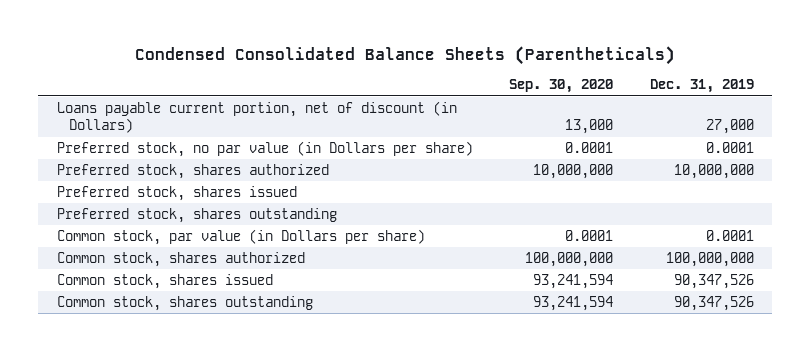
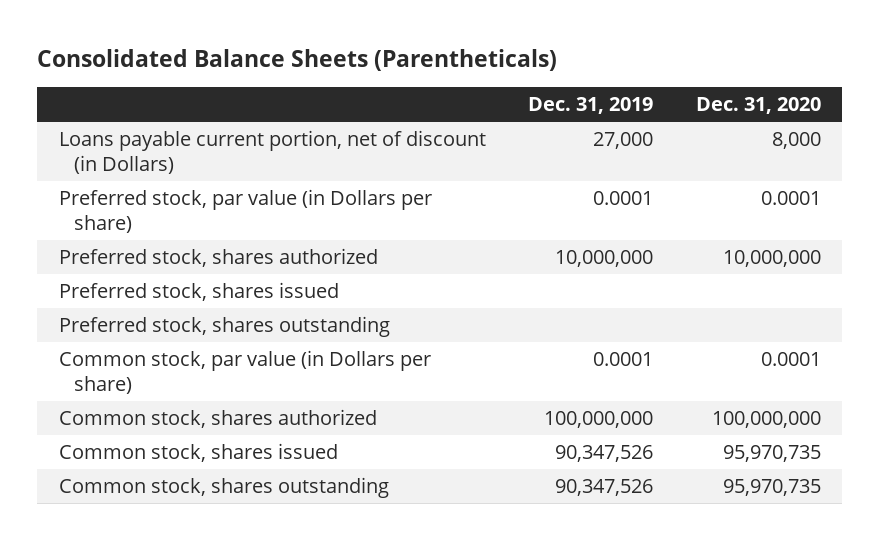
- Condensed Consolidated Balance Sheets (Parentheticals)
+ Consolidated Balance Sheets (Parentheticals)
- | Sep. 30, 2020 | Dec. 31, 2019
+ | Dec. 31, 2019 | Dec. 31, 2020
- Preferred stock, no par value (in Dollars per share) | 0.0001 | 0.0001
+ Preferred stock, par value (in Dollars per share) | 0.0001 | 0.0001

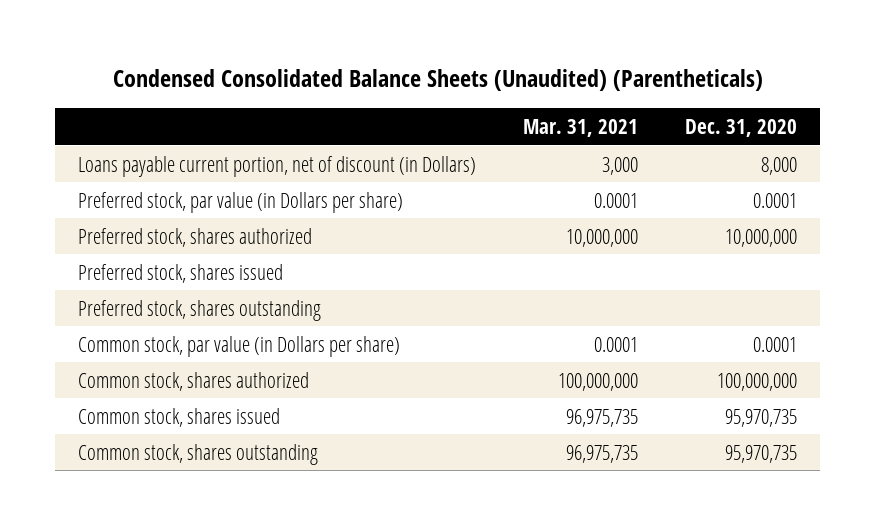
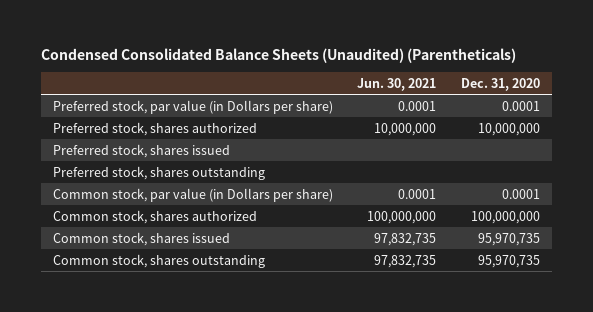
- | Mar. 31, 2021 | Dec. 31, 2020
+ | Jun. 30, 2021 | Dec. 31, 2020
- Loans payable current portion, net of discount (in Dollars) | 3,000 | 8,000

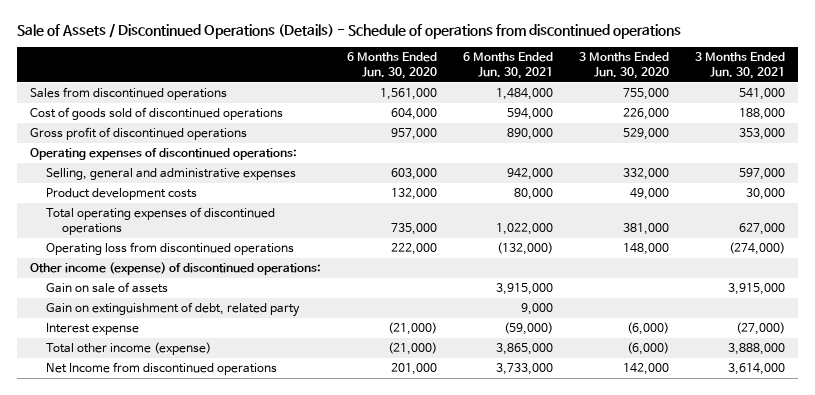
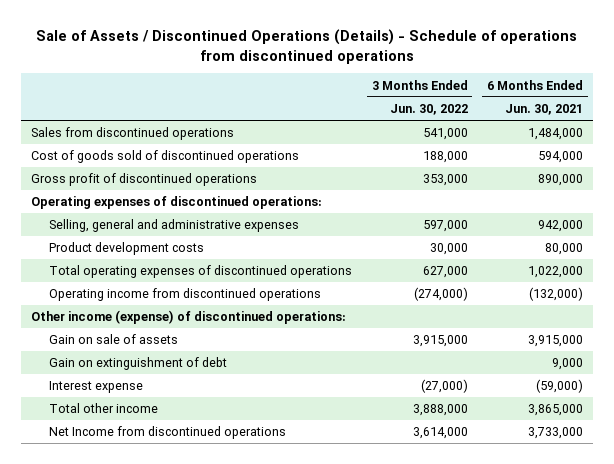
- | 6 Months Ended Jun. 30, 2020 | 6 Months Ended Jun. 30, 2021 | 3 Months Ended Jun. 30, 2020 | 3 Months Ended Jun. 30, 2021
+ | 3 Months Ended Jun. 30, 2022 | 6 Months Ended Jun. 30, 2021
- Operating loss from discontinued operations | 222,000 | (132,000) | 148,000 | (274,000)
+ Operating income from discontinued operations | (274,000) | (132,000)
- Gain on extinguishment of debt, related party | | 9,000 | |
+ Gain on extinguishment of debt | | 9,000
- Total other income (expense) | (21,000) | 3,865,000 | (6,000) | 3,888,000
+ Total other income | 3,888,000 | 3,865,000

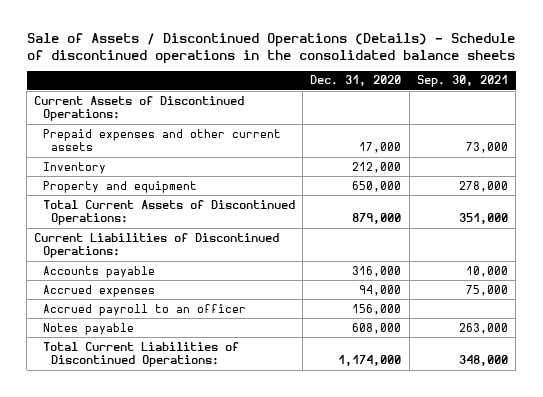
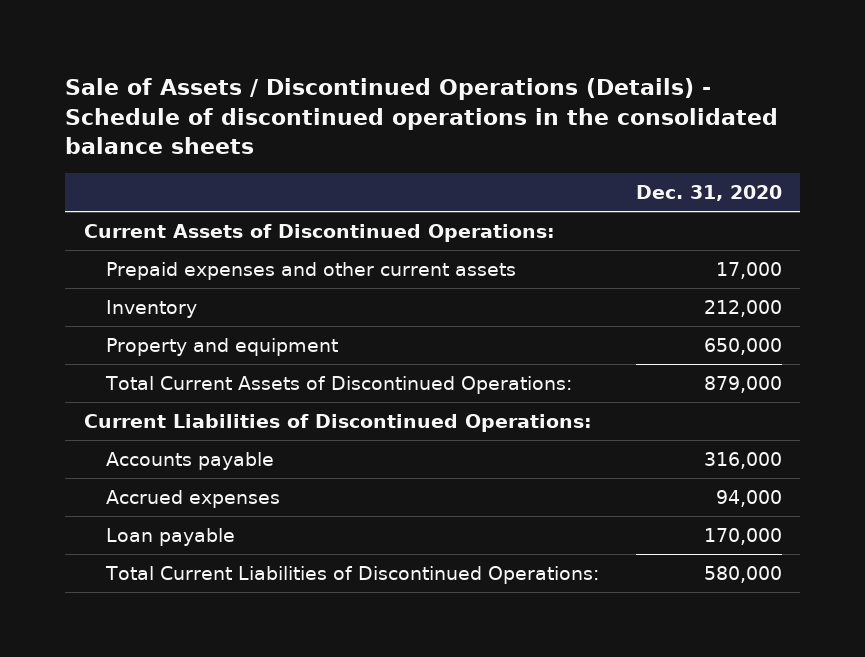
- | Dec. 31, 2020 | Sep. 30, 2021
+ | Dec. 31, 2020
- Accrued payroll to an officer | 156,000 |
- Notes payable | 608,000 | 263,000
- Total Current Liabilities of Discontinued Operations: | 1,174,000 | 348,000
+ Loan payable | 170,000
+ Total Current Liabilities of Discontinued Operations: | 580,000

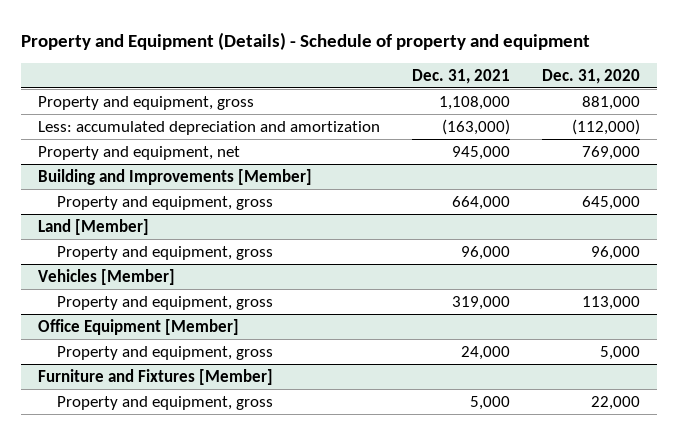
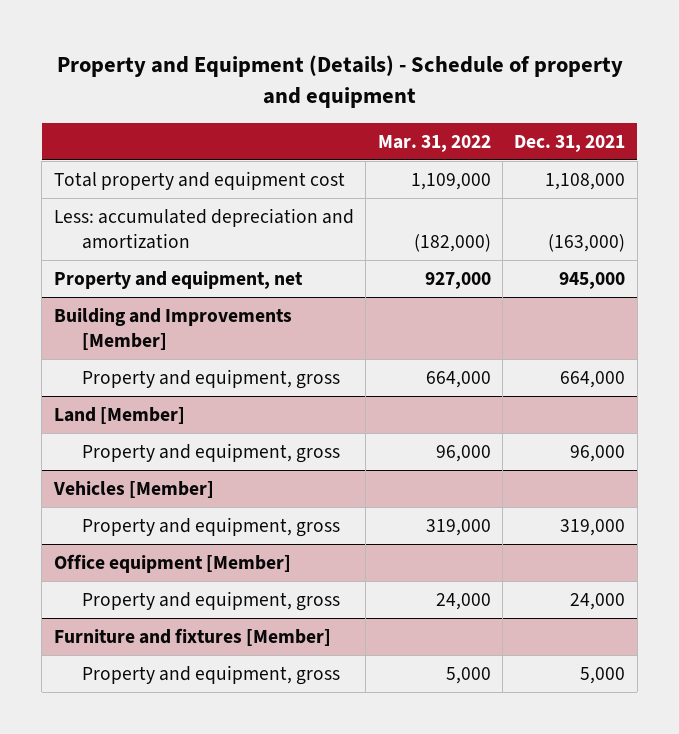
- | Dec. 31, 2021 | Dec. 31, 2020
+ | Mar. 31, 2022 | Dec. 31, 2021
- Property and equipment, gross | 1,108,000 | 881,000
+ Total property and equipment cost | 1,109,000 | 1,108,000
- Office Equipment [Member]
+ Office equipment [Member]
- Furniture and Fixtures [Member]
+ Furniture and fixtures [Member]

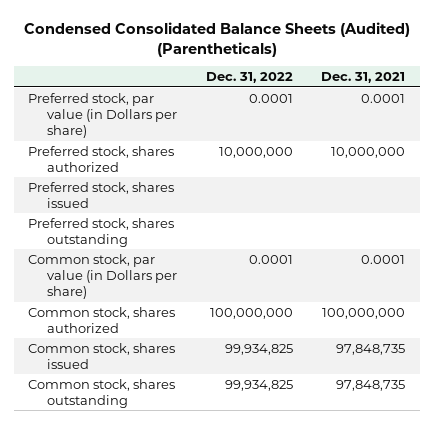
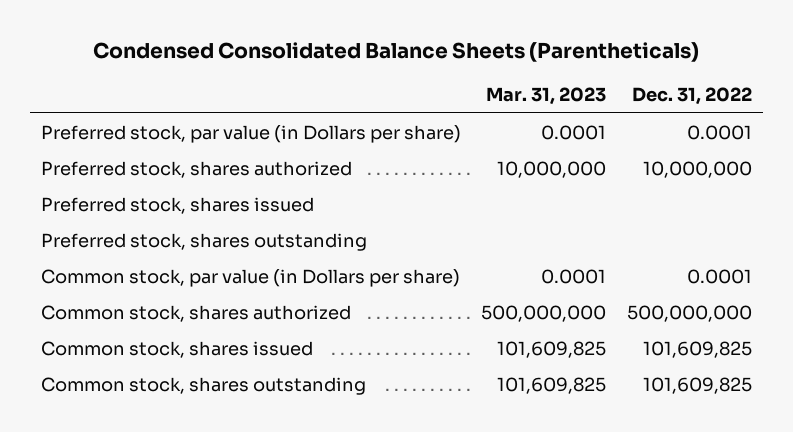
- Condensed Consolidated Balance Sheets (Audited) (Parentheticals)
+ Condensed Consolidated Balance Sheets (Parentheticals)
- | Dec. 31, 2022 | Dec. 31, 2021
+ | Mar. 31, 2023 | Dec. 31, 2022
- Common stock, shares authorized | 100,000,000 | 100,000,000
- Common stock, shares issued | 99,934,825 | 97,848,735
- Common stock, shares outstanding | 99,934,825 | 97,848,735
+ Common stock, shares authorized | 500,000,000 | 500,000,000
+ Common stock, shares issued | 101,609,825 | 101,609,825
+ Common stock, shares outstanding | 101,609,825 | 101,609,825

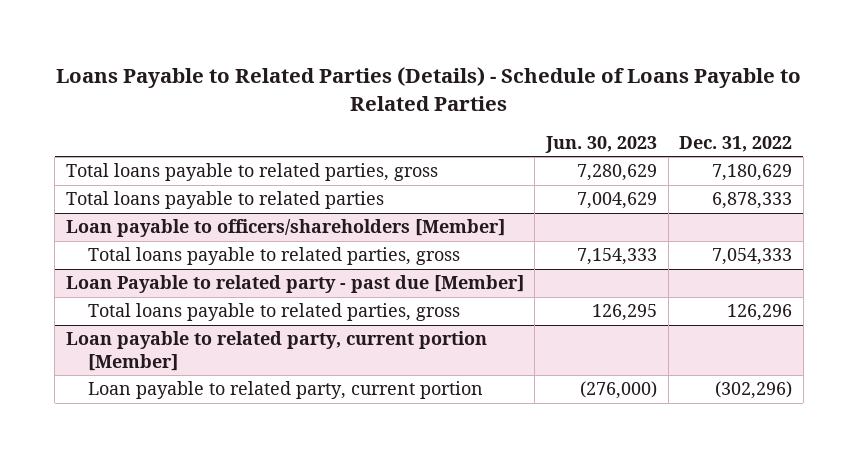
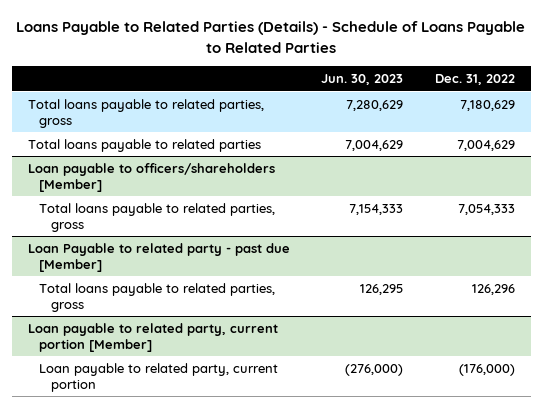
- Total loans payable to related parties | 7,004,629 | 6,878,333
+ Total loans payable to related parties | 7,004,629 | 7,004,629
@ Loan payable to related party, current portion [Member]
- Loan payable to related party, current portion | (276,000) | (302,296)
+ Loan payable to related party, current portion | (276,000) | (176,000)

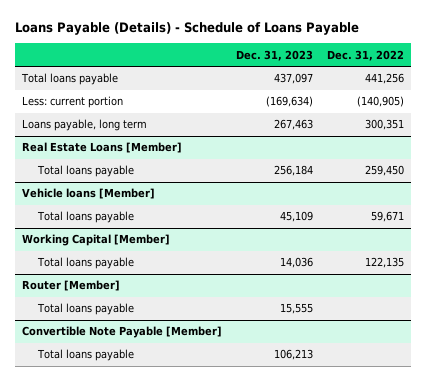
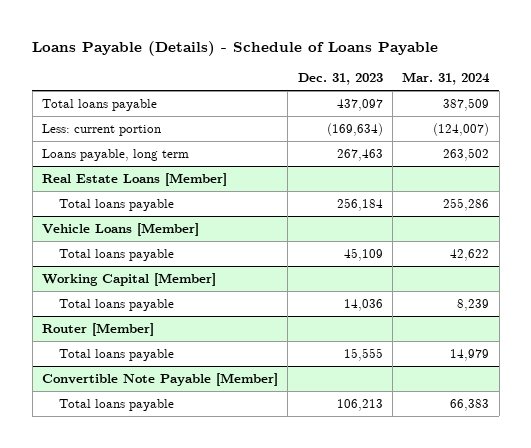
- | Dec. 31, 2023 | Dec. 31, 2022
+ | Dec. 31, 2023 | Mar. 31, 2024
- Vehicle loans [Member]
+ Vehicle Loans [Member]

